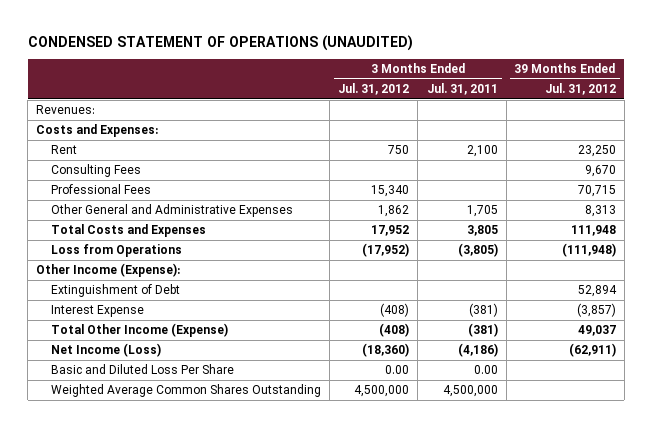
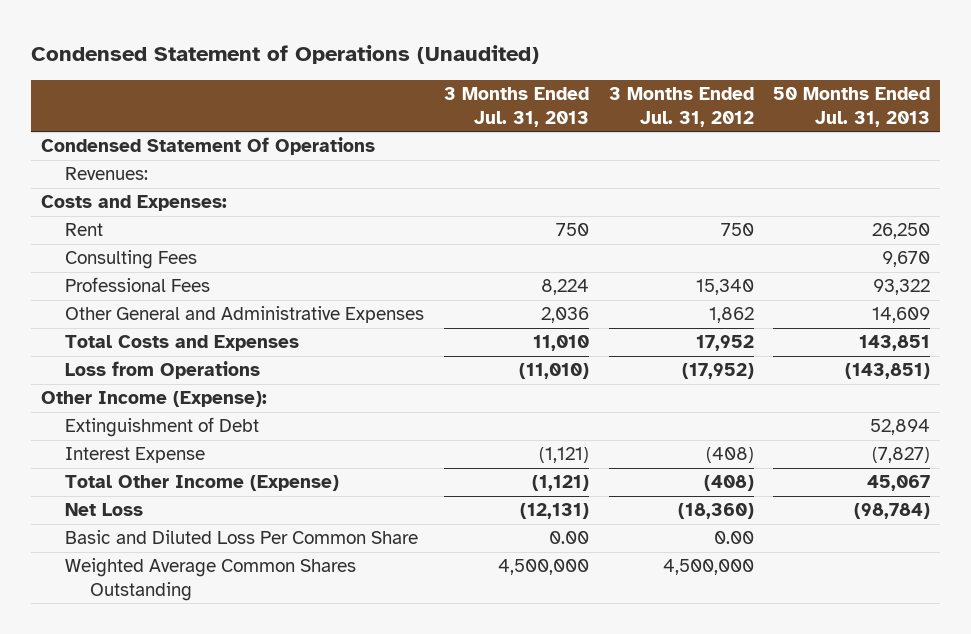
- CONDENSED STATEMENT OF OPERATIONS (UNAUDITED)
+ Condensed Statement of Operations (Unaudited)
- | 3 Months Ended Jul. 31, 2012 | 3 Months Ended Jul. 31, 2011 | 39 Months Ended Jul. 31, 2012
+ | 3 Months Ended Jul. 31, 2013 | 3 Months Ended Jul. 31, 2012 | 50 Months Ended Jul. 31, 2013
+ Condensed Statement Of Operations
- Net Income (Loss) | (18,360) | (4,186) | (62,911)
- Basic and Diluted Loss Per Share | 0.00 | 0.00 |
+ Net Loss | (12,131) | (18,360) | (98,784)
+ Basic and Diluted Loss Per Common Share | 0.00 | 0.00 |

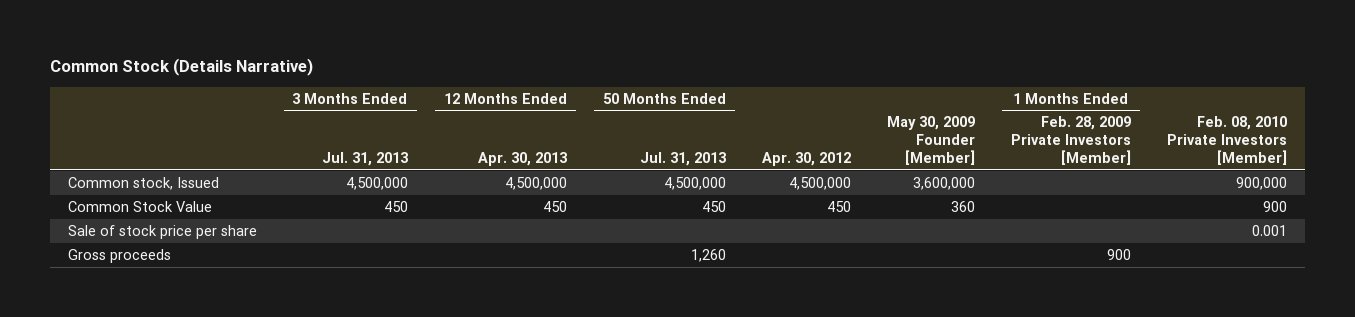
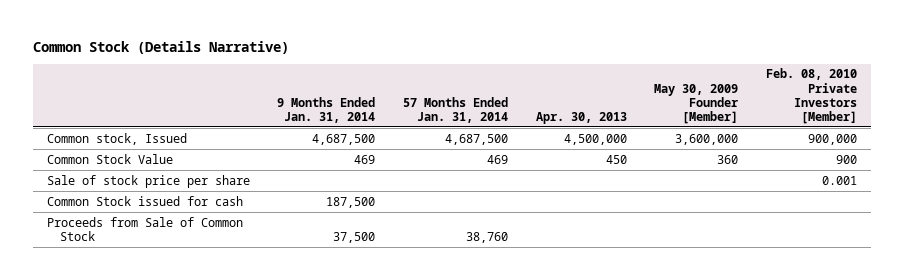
- | 3 Months Ended Jul. 31, 2013 | 12 Months Ended Apr. 30, 2013 | 50 Months Ended Jul. 31, 2013 | Apr. 30, 2012 | May 30, 2009 Founder [Member] | 1 Months Ended Feb. 28, 2009 Private Investors [Member] | Feb. 08, 2010 Private Investors [Member]
+ | 9 Months Ended Jan. 31, 2014 | 57 Months Ended Jan. 31, 2014 | Apr. 30, 2013 | May 30, 2009 Founder [Member] | Feb. 08, 2010 Private Investors [Member]
- Gross proceeds | | | 1,260 | | | 900 |
+ Common Stock issued for cash | 187,500 | | | |
+ Proceeds from Sale of Common Stock | 37,500 | 38,760 | | |

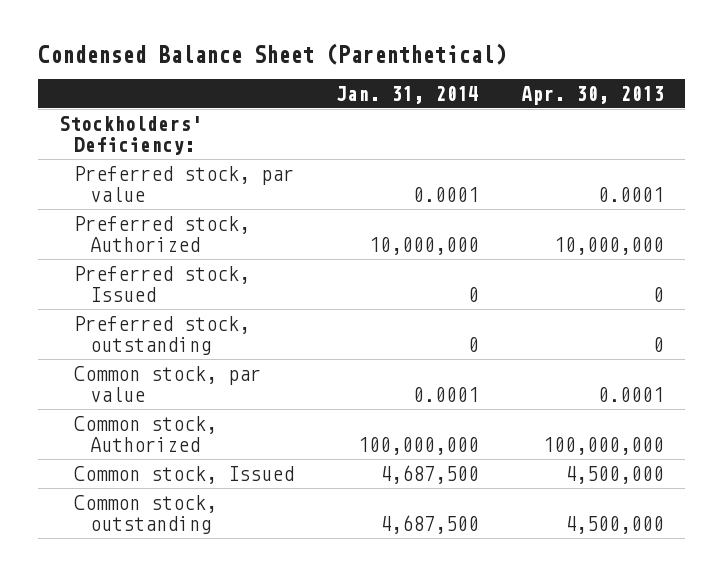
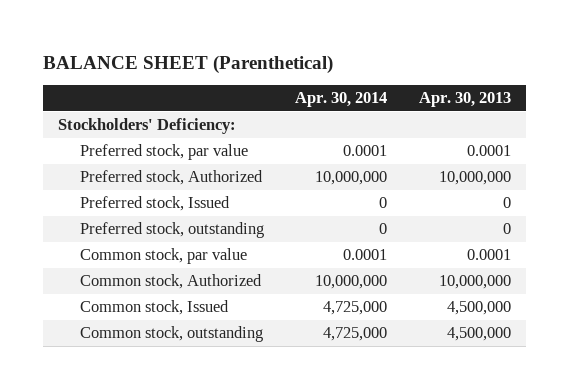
- Condensed Balance Sheet (Parenthetical)
+ BALANCE SHEET (Parenthetical)
- | Jan. 31, 2014 | Apr. 30, 2013
+ | Apr. 30, 2014 | Apr. 30, 2013
- Common stock, Authorized | 100,000,000 | 100,000,000
+ Common stock, Authorized | 10,000,000 | 10,000,000

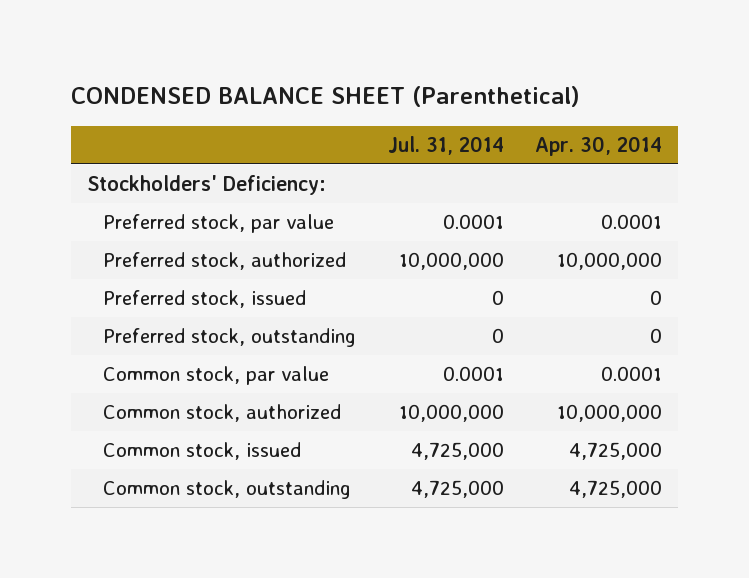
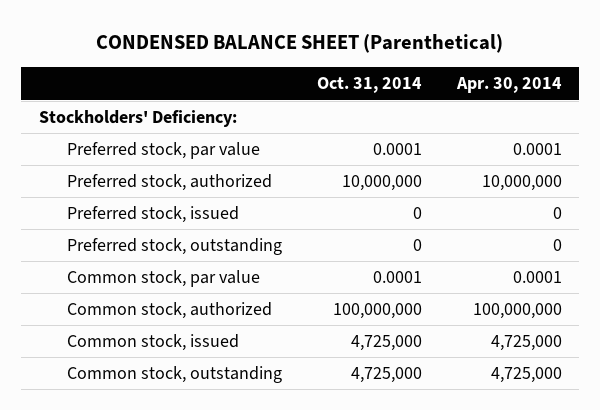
- | Jul. 31, 2014 | Apr. 30, 2014
+ | Oct. 31, 2014 | Apr. 30, 2014
- Common stock, authorized | 10,000,000 | 10,000,000
+ Common stock, authorized | 100,000,000 | 100,000,000

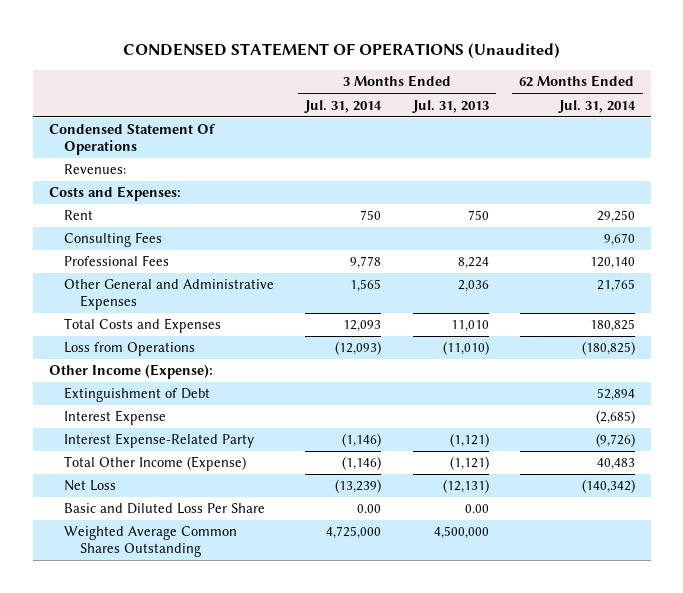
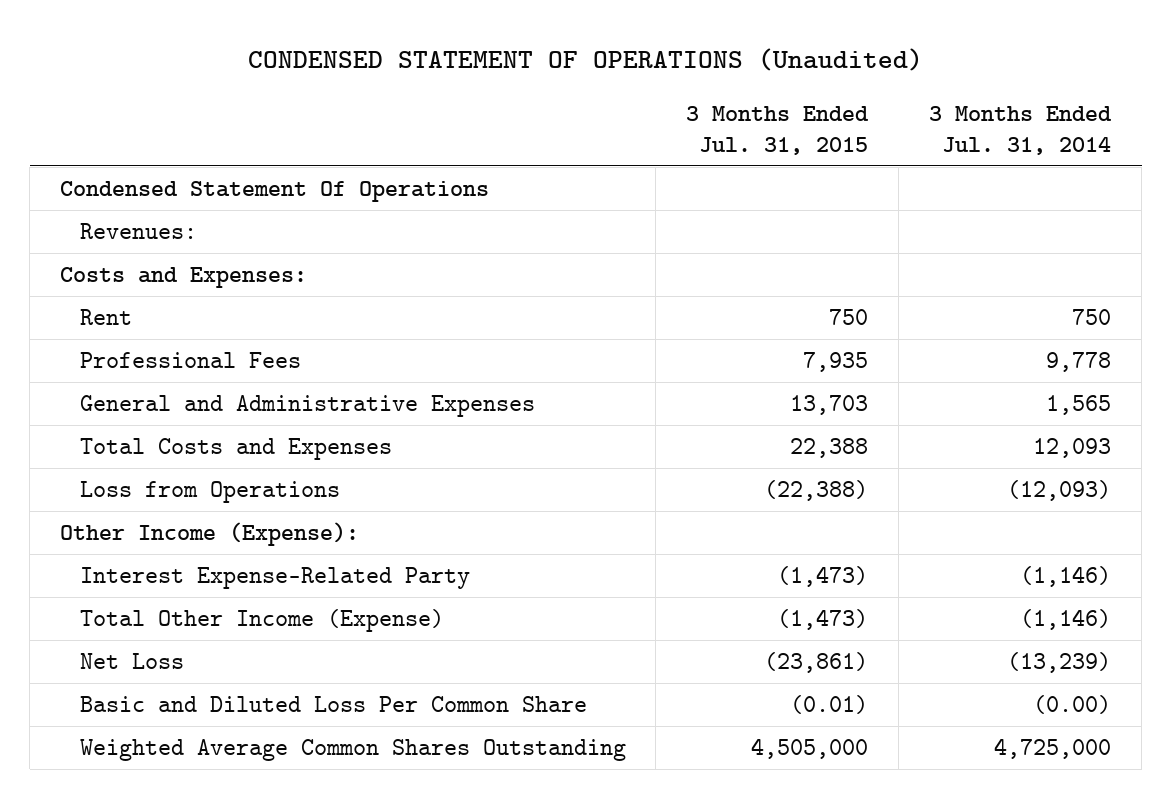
- | 3 Months Ended Jul. 31, 2014 | 3 Months Ended Jul. 31, 2013 | 62 Months Ended Jul. 31, 2014
+ | 3 Months Ended Jul. 31, 2015 | 3 Months Ended Jul. 31, 2014
- Consulting Fees | | | 9,670
- Other General and Administrative Expenses | 1,565 | 2,036 | 21,765
+ General and Administrative Expenses | 13,703 | 1,565
- Extinguishment of Debt | | | 52,894
- Interest Expense | | | (2,685)
- Basic and Diluted Loss Per Share | 0.00 | 0.00 |
+ Basic and Diluted Loss Per Common Share | (0.01) | (0.00)

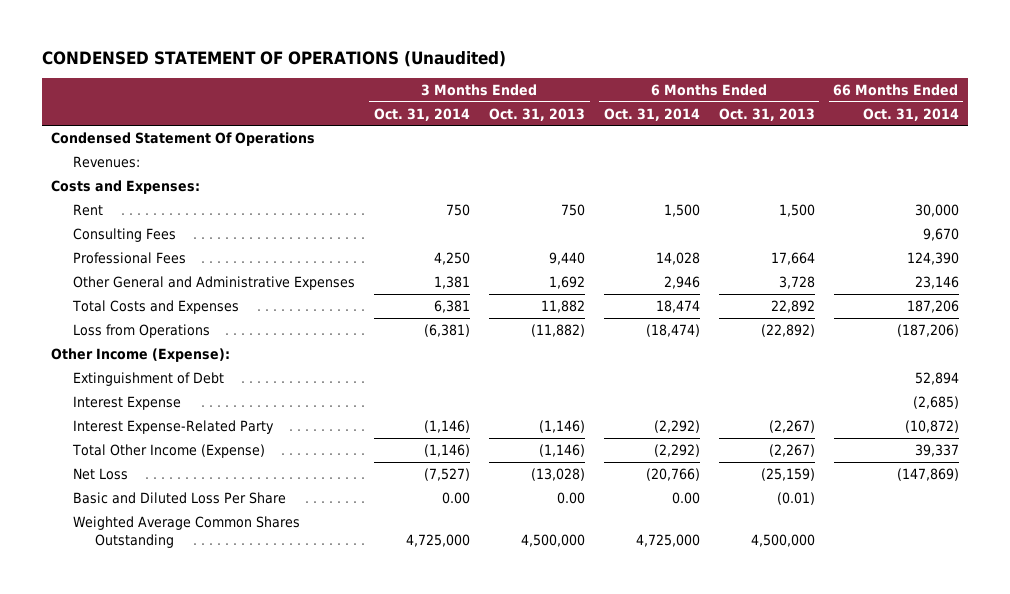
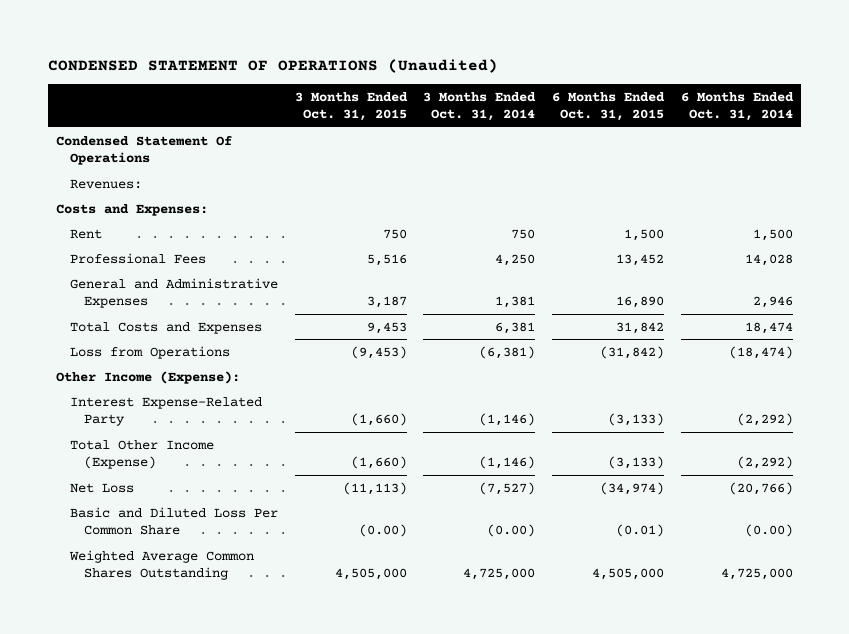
- | 3 Months Ended Oct. 31, 2014 | 3 Months Ended Oct. 31, 2013 | 6 Months Ended Oct. 31, 2014 | 6 Months Ended Oct. 31, 2013 | 66 Months Ended Oct. 31, 2014
+ | 3 Months Ended Oct. 31, 2015 | 3 Months Ended Oct. 31, 2014 | 6 Months Ended Oct. 31, 2015 | 6 Months Ended Oct. 31, 2014
- Consulting Fees | | | | | 9,670
- Other General and Administrative Expenses | 1,381 | 1,692 | 2,946 | 3,728 | 23,146
+ General and Administrative Expenses | 3,187 | 1,381 | 16,890 | 2,946
- Extinguishment of Debt | | | | | 52,894
- Interest Expense | | | | | (2,685)
- Basic and Diluted Loss Per Share | 0.00 | 0.00 | 0.00 | (0.01) |
+ Basic and Diluted Loss Per Common Share | (0.00) | (0.00) | (0.01) | (0.00)

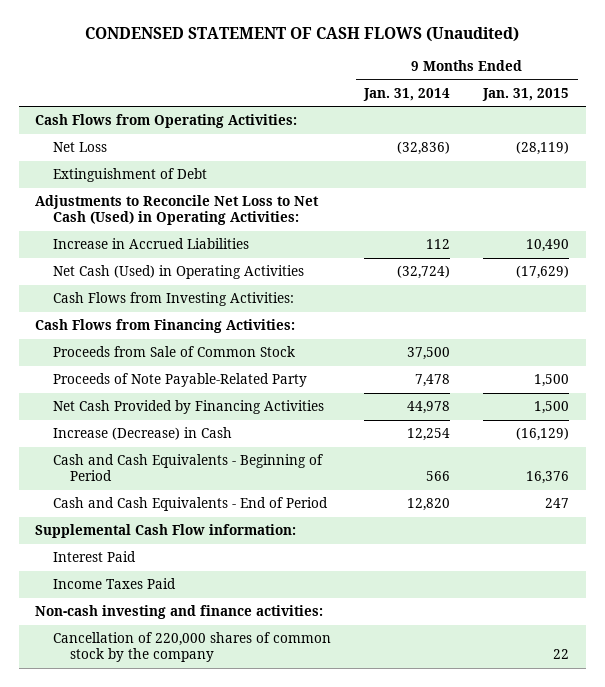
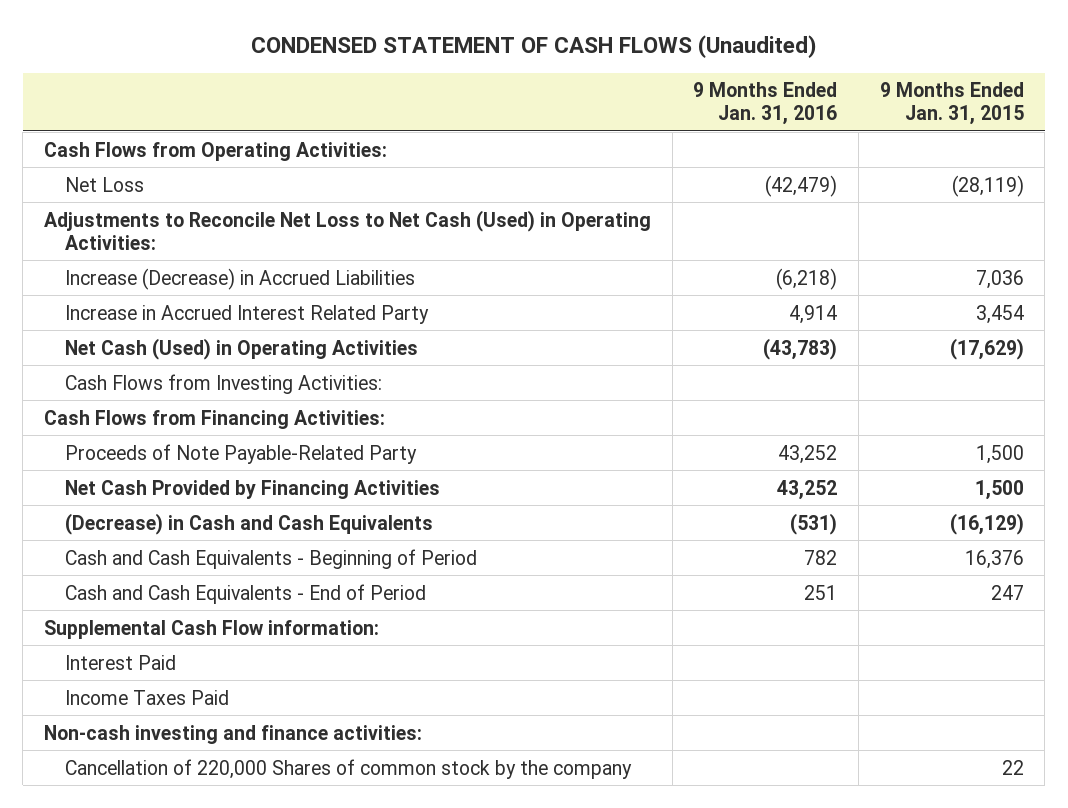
- | 9 Months Ended Jan. 31, 2014 | 9 Months Ended Jan. 31, 2015
+ | 9 Months Ended Jan. 31, 2016 | 9 Months Ended Jan. 31, 2015
- Extinguishment of Debt
- Increase in Accrued Liabilities | 112 | 10,490
+ Increase (Decrease) in Accrued Liabilities | (6,218) | 7,036
+ Increase in Accrued Interest Related Party | 4,914 | 3,454
- Proceeds from Sale of Common Stock | 37,500 |
- Increase (Decrease) in Cash | 12,254 | (16,129)
+ (Decrease) in Cash and Cash Equivalents | (531) | (16,129)
- Cancellation of 220,000 shares of common stock by the company | | 22
+ Cancellation of 220,000 Shares of common stock by the company | | 22

